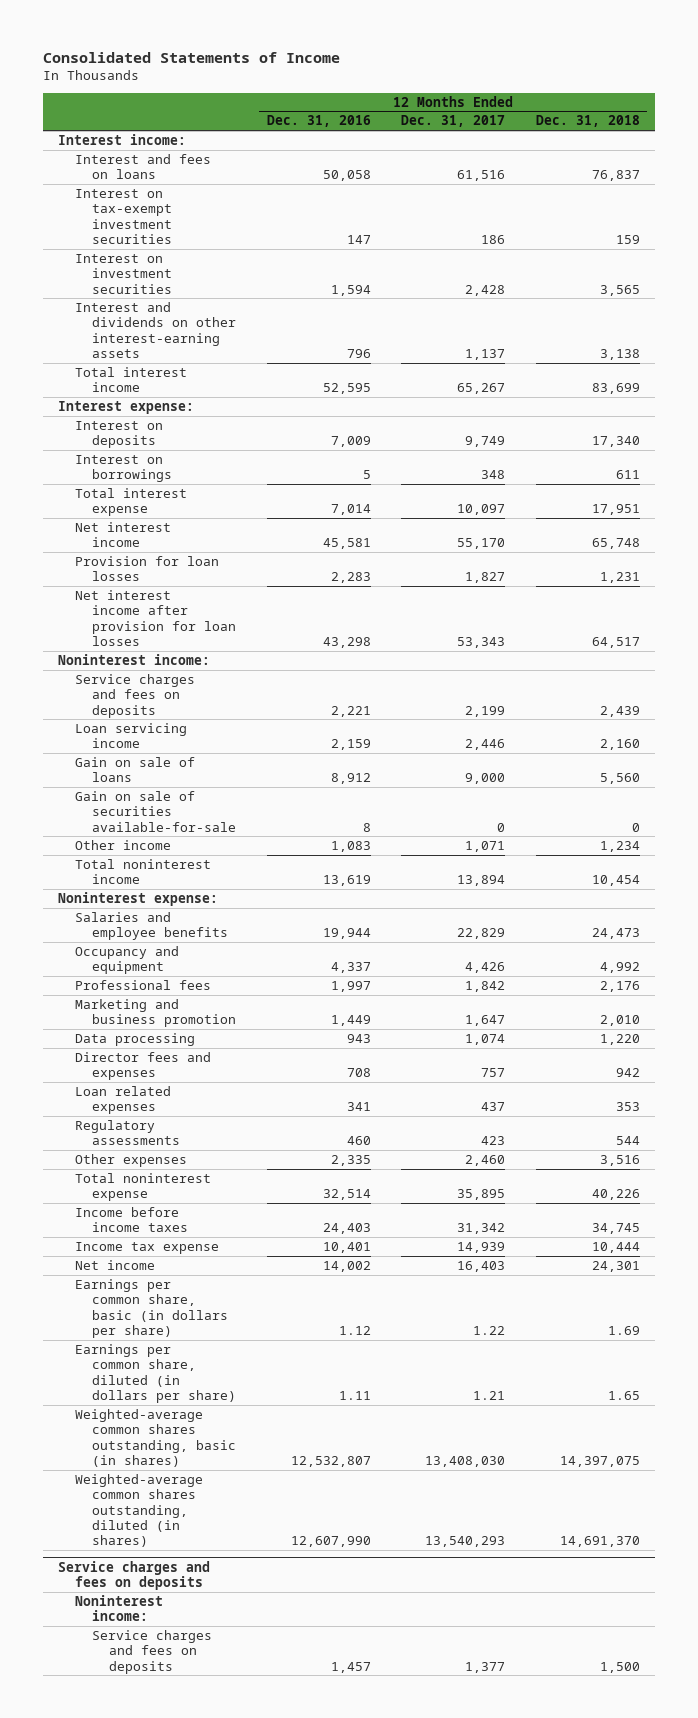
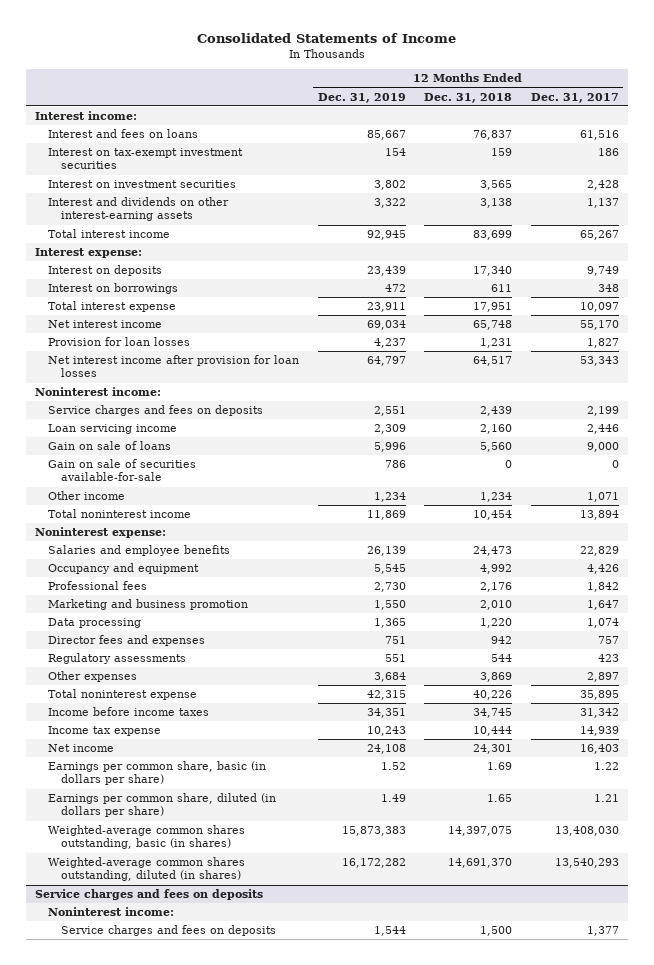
- | 12 Months Ended Dec. 31, 2016 | 12 Months Ended Dec. 31, 2017 | 12 Months Ended Dec. 31, 2018
+ | 12 Months Ended Dec. 31, 2019 | 12 Months Ended Dec. 31, 2018 | 12 Months Ended Dec. 31, 2017
- Loan related expenses | 341 | 437 | 353
- Other expenses | 2,335 | 2,460 | 3,516
+ Other expenses | 3,684 | 3,869 | 2,897

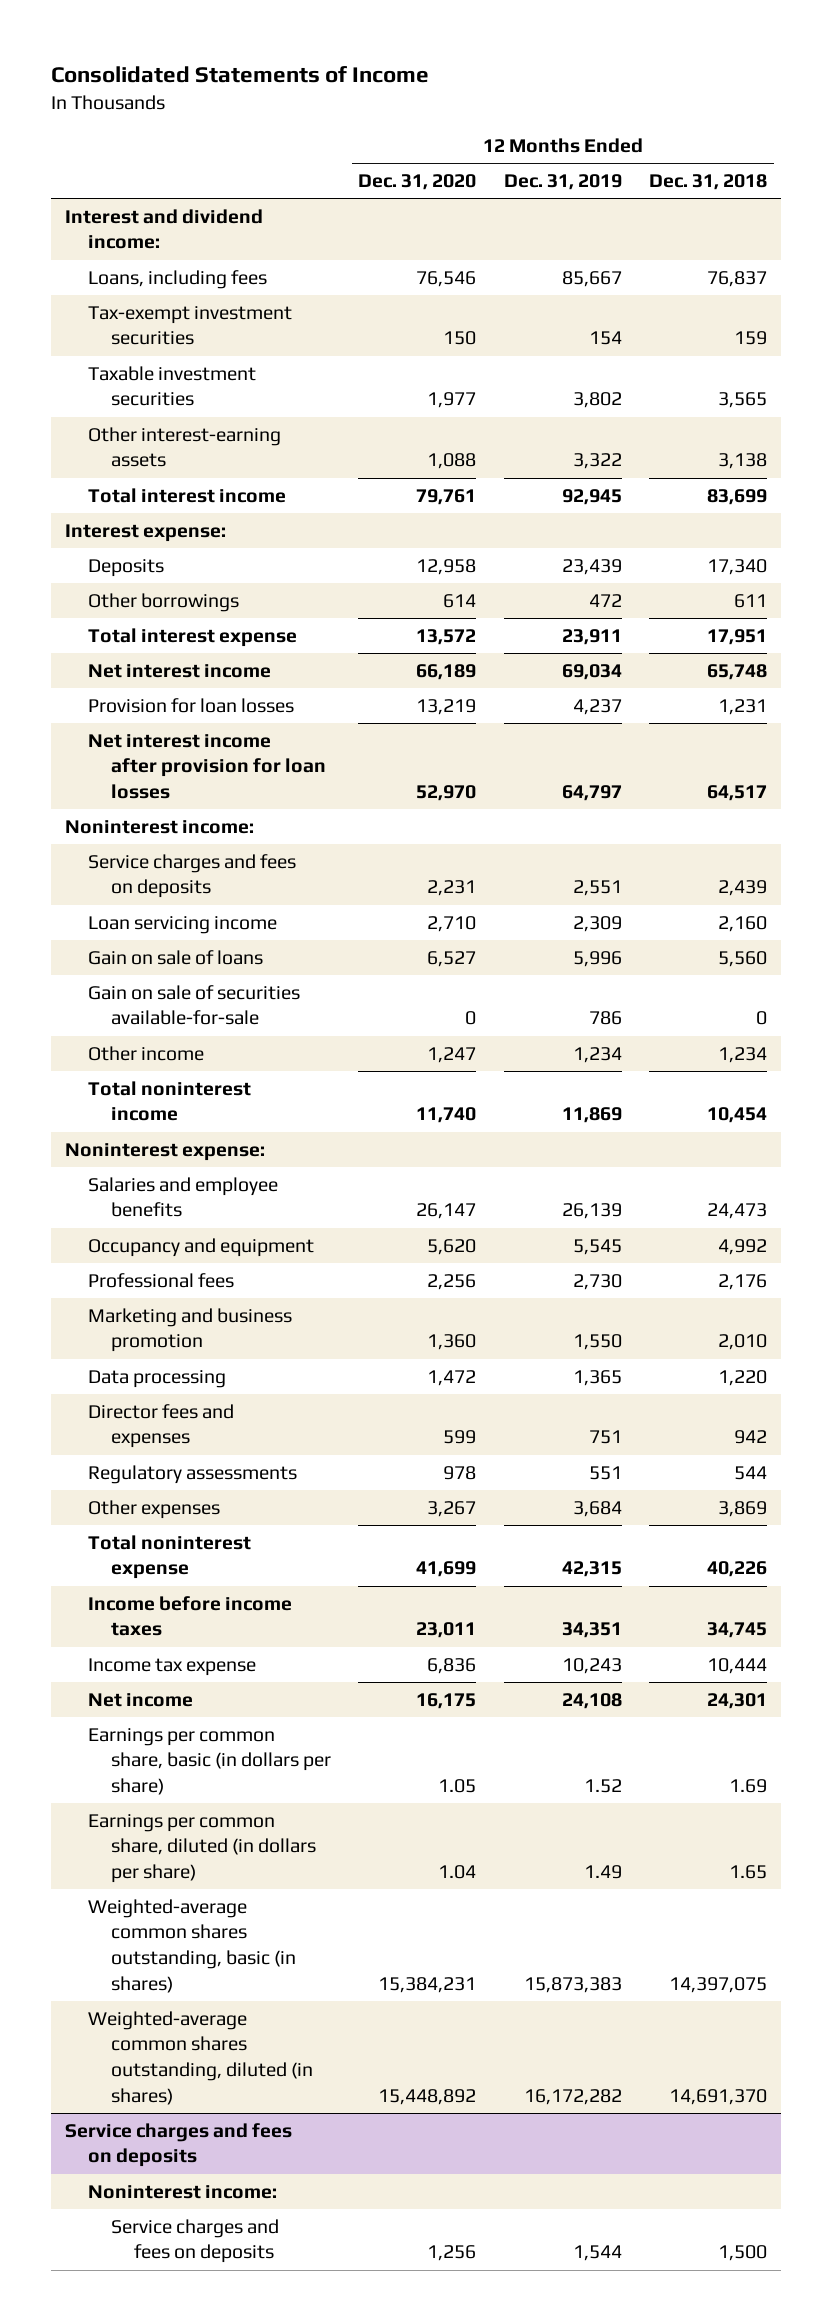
- | 12 Months Ended Dec. 31, 2019 | 12 Months Ended Dec. 31, 2018 | 12 Months Ended Dec. 31, 2017
+ | 12 Months Ended Dec. 31, 2020 | 12 Months Ended Dec. 31, 2019 | 12 Months Ended Dec. 31, 2018
- Interest income:
- Interest and fees on loans | 85,667 | 76,837 | 61,516
- Interest on tax-exempt investment securities | 154 | 159 | 186
- Interest on investment securities | 3,802 | 3,565 | 2,428
- Interest and dividends on other interest-earning assets | 3,322 | 3,138 | 1,137
+ Interest and dividend income:
+ Loans, including fees | 76,546 | 85,667 | 76,837
+ Tax-exempt investment securities | 150 | 154 | 159
+ Taxable investment securities | 1,977 | 3,802 | 3,565
+ Other interest-earning assets | 1,088 | 3,322 | 3,138
- Interest on deposits | 23,439 | 17,340 | 9,749
- Interest on borrowings | 472 | 611 | 348
+ Deposits | 12,958 | 23,439 | 17,340
+ Other borrowings | 614 | 472 | 611

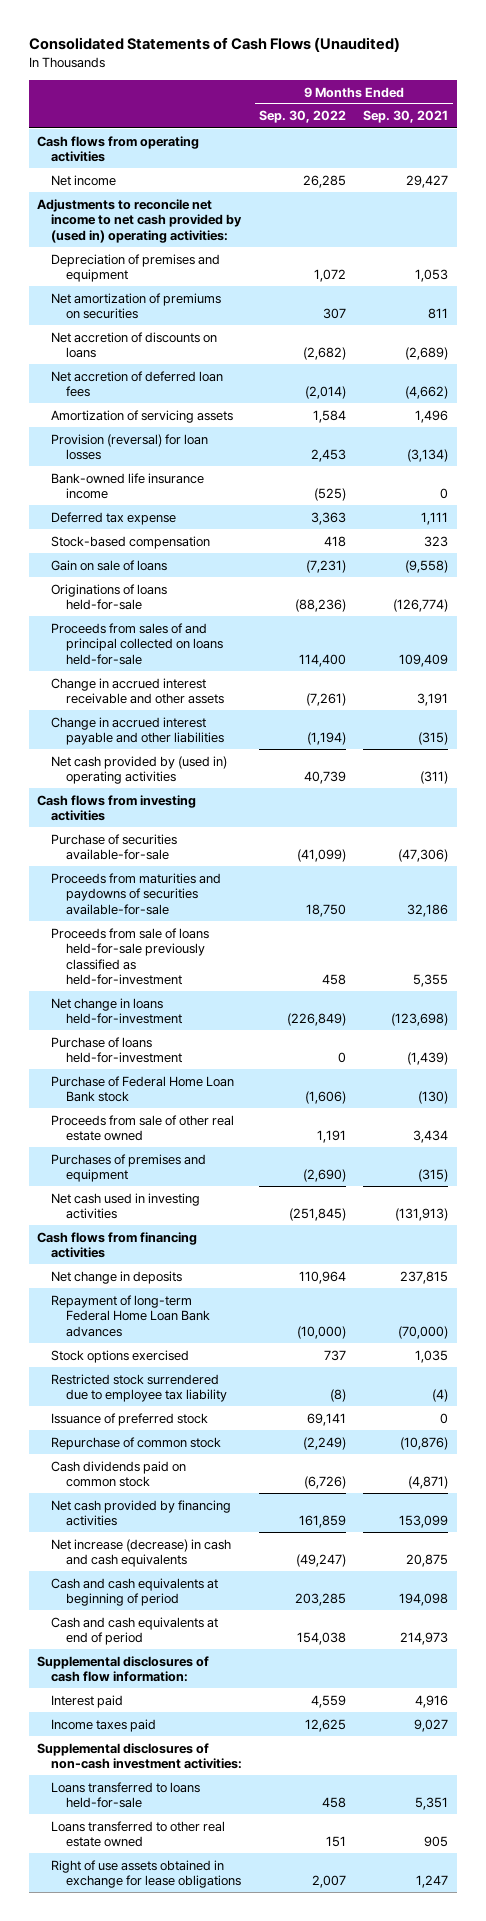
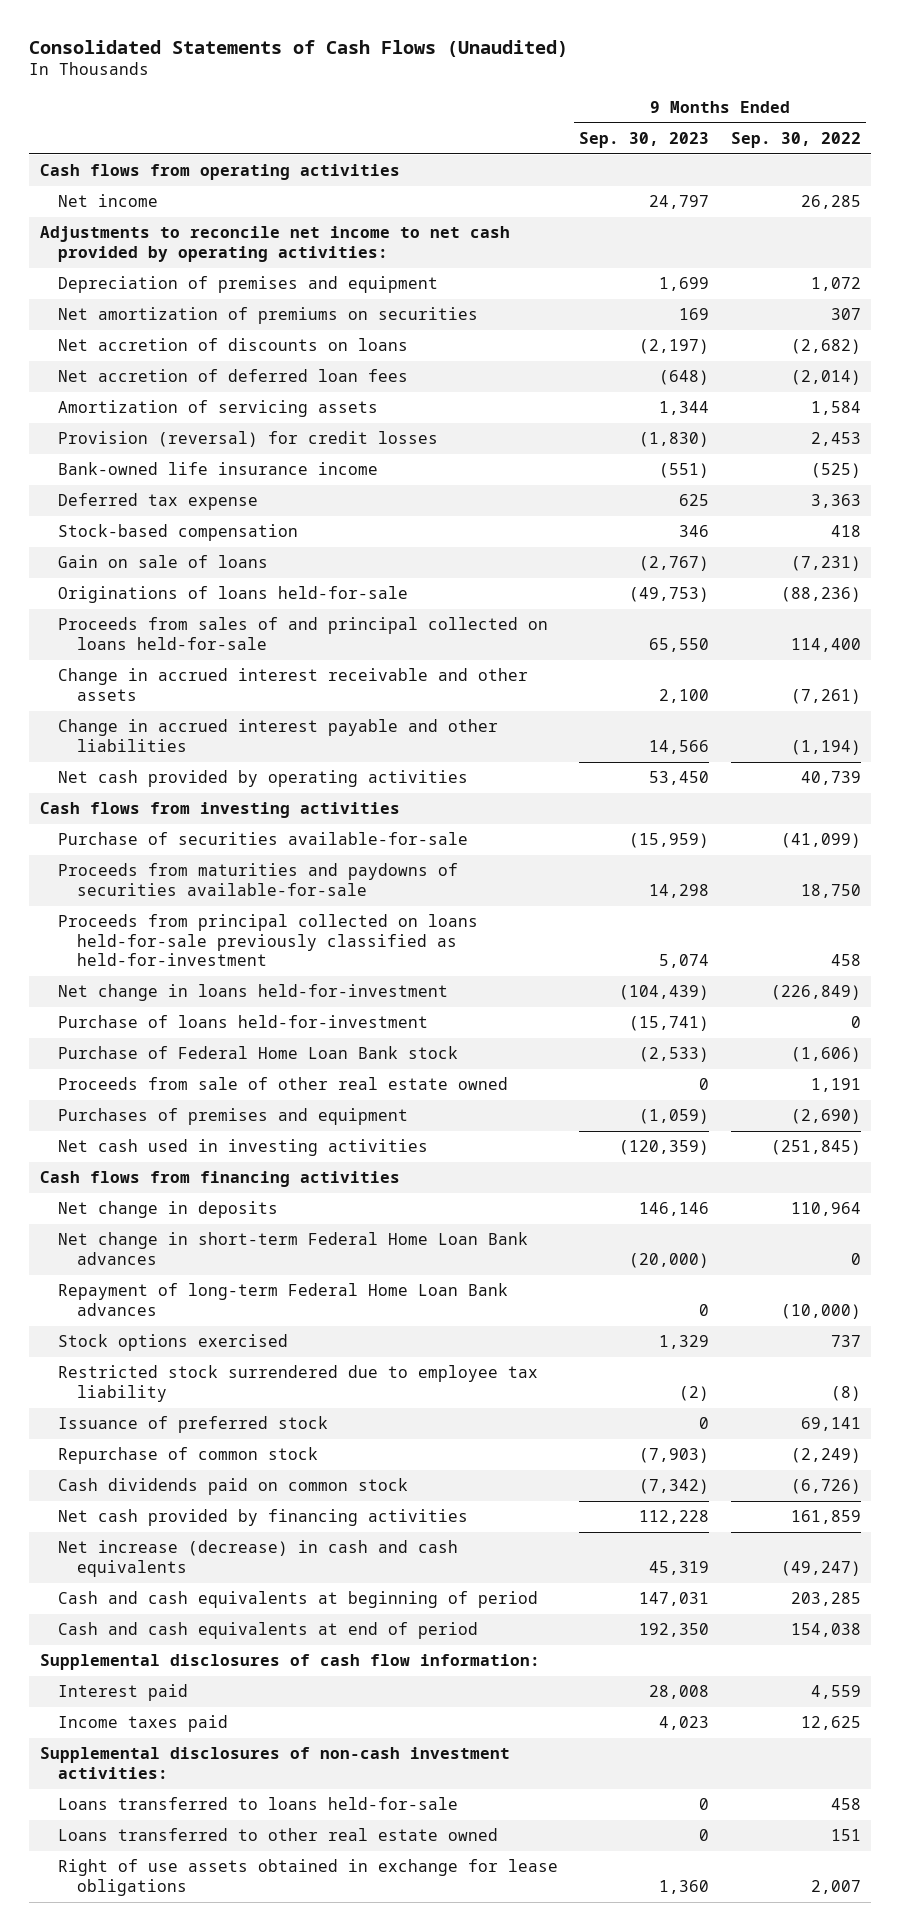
- | 9 Months Ended Sep. 30, 2022 | 9 Months Ended Sep. 30, 2021
+ | 9 Months Ended Sep. 30, 2023 | 9 Months Ended Sep. 30, 2022
- Adjustments to reconcile net income to net cash provided by (used in) operating activities:
+ Adjustments to reconcile net income to net cash provided by operating activities:
- Provision (reversal) for loan losses | 2,453 | (3,134)
+ Provision (reversal) for credit losses | (1,830) | 2,453
- Net cash provided by (used in) operating activities | 40,739 | (311)
+ Net cash provided by operating activities | 53,450 | 40,739
- Proceeds from sale of loans held-for-sale previously classified as held-for-investment | 458 | 5,355
+ Proceeds from principal collected on loans held-for-sale previously classified as held-for-investment | 5,074 | 458
+ Net change in short-term Federal Home Loan Bank advances | (20,000) | 0

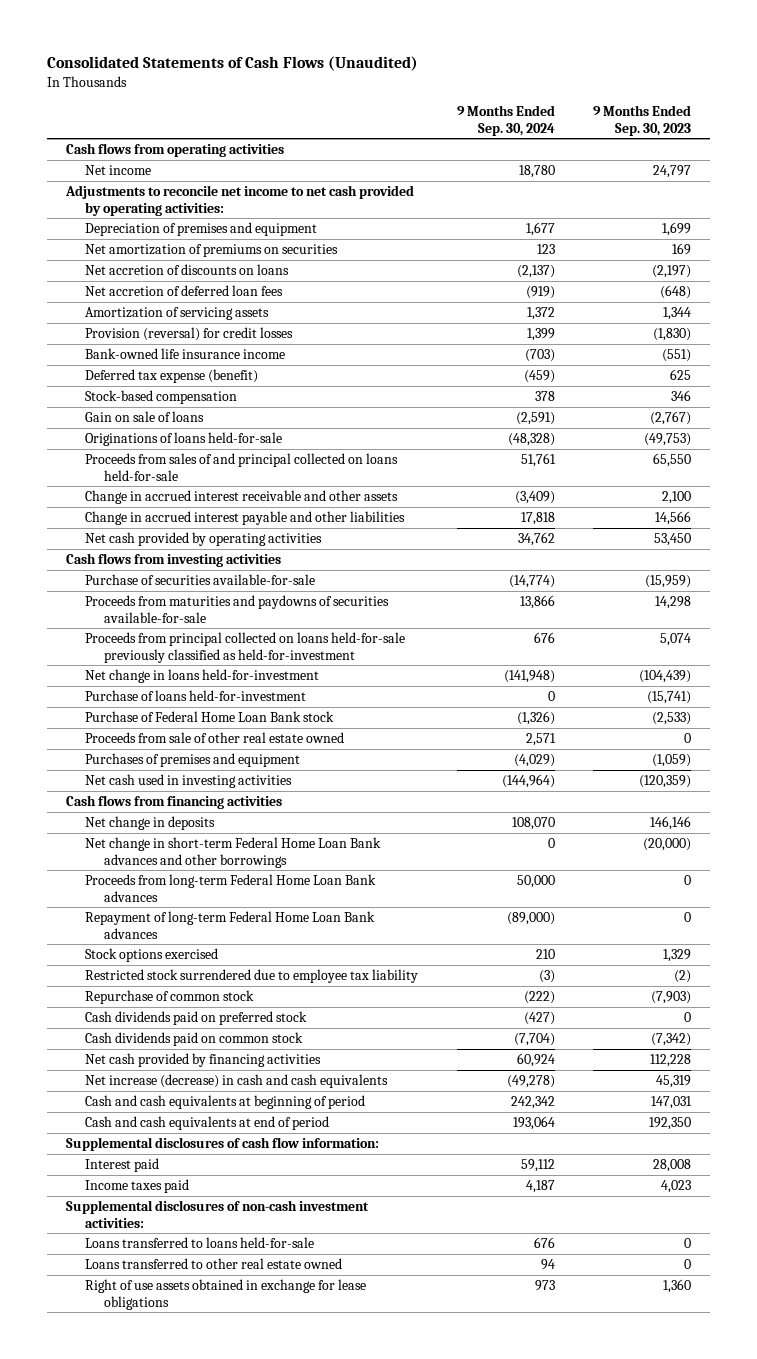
- | 9 Months Ended Sep. 30, 2023 | 9 Months Ended Sep. 30, 2022
+ | 9 Months Ended Sep. 30, 2024 | 9 Months Ended Sep. 30, 2023
- Deferred tax expense | 625 | 3,363
+ Deferred tax expense (benefit) | (459) | 625
- Net change in short-term Federal Home Loan Bank advances | (20,000) | 0
+ Net change in short-term Federal Home Loan Bank advances and other borrowings | 0 | (20,000)
+ Proceeds from long-term Federal Home Loan Bank advances | 50,000 | 0
- Issuance of preferred stock | 0 | 69,141
+ Cash dividends paid on preferred stock | (427) | 0

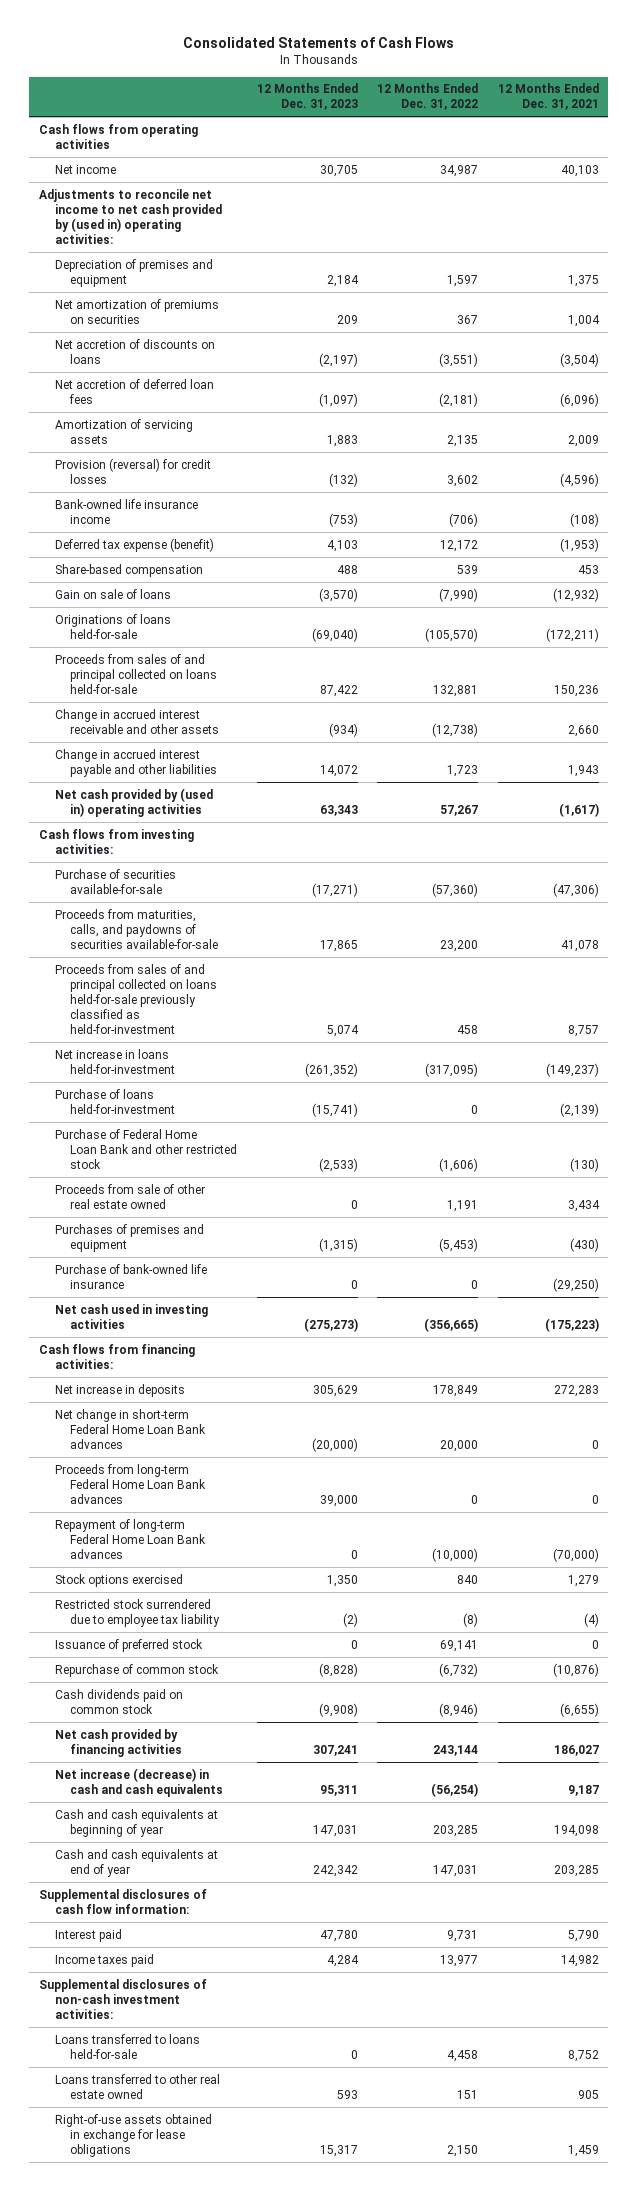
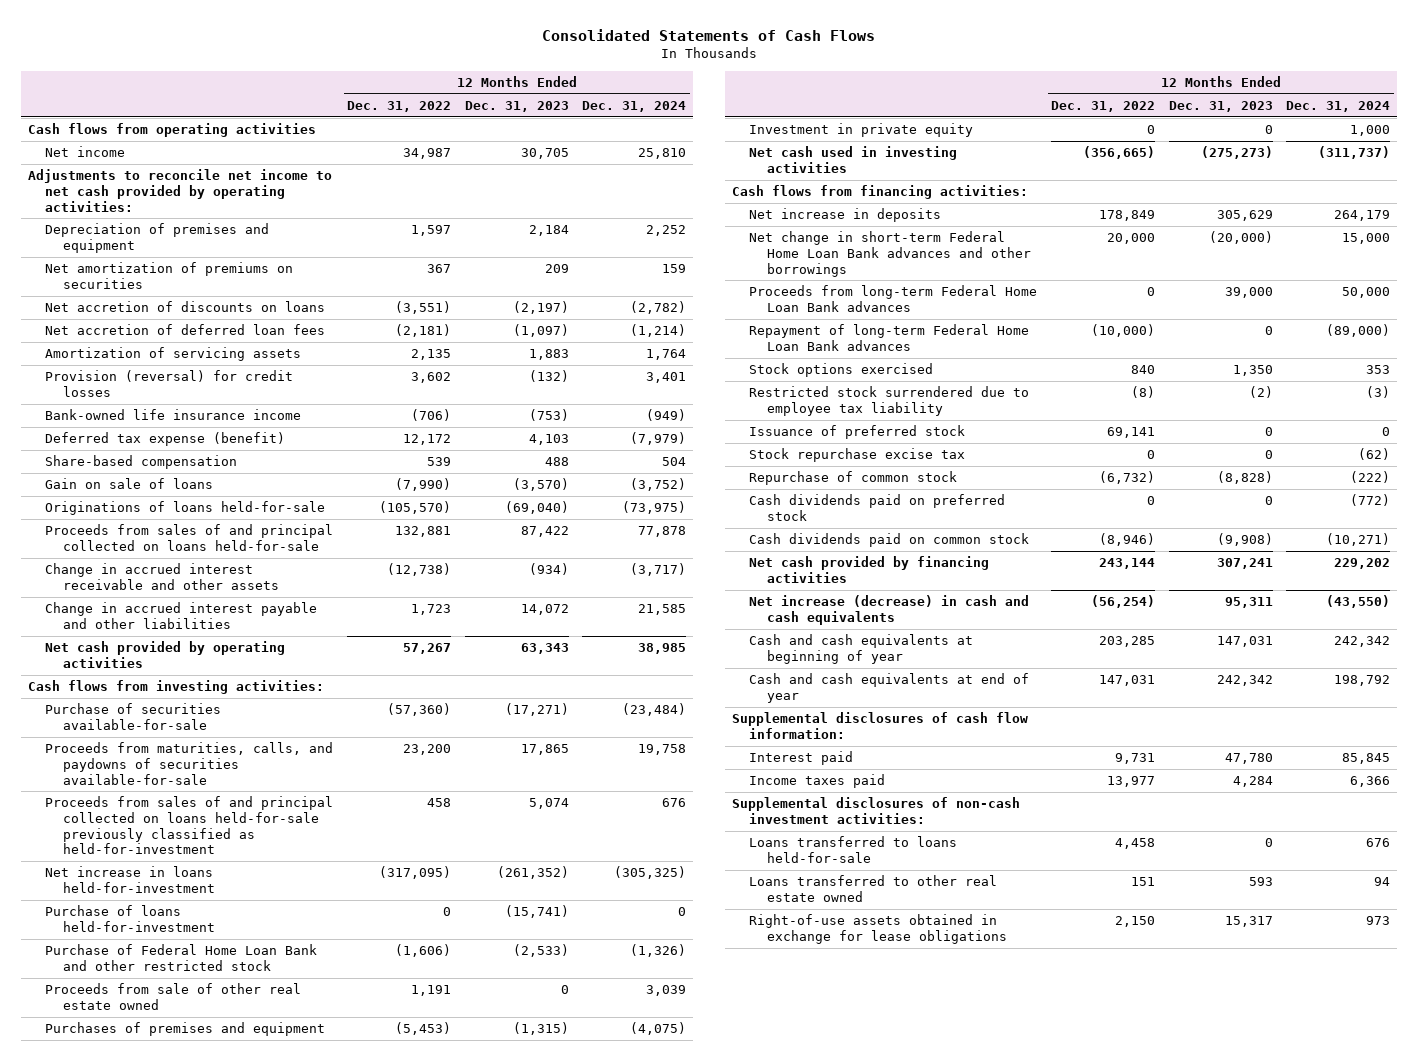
- | 12 Months Ended Dec. 31, 2023 | 12 Months Ended Dec. 31, 2022 | 12 Months Ended Dec. 31, 2021
+ | 12 Months Ended Dec. 31, 2022 | 12 Months Ended Dec. 31, 2023 | 12 Months Ended Dec. 31, 2024
- Adjustments to reconcile net income to net cash provided by (used in) operating activities:
+ Adjustments to reconcile net income to net cash provided by operating activities:
- Net cash provided by (used in) operating activities | 63,343 | 57,267 | (1,617)
+ Net cash provided by operating activities | 57,267 | 63,343 | 38,985
- Purchase of bank-owned life insurance | 0 | 0 | (29,250)
+ Investment in private equity | 0 | 0 | 1,000
- Net change in short-term Federal Home Loan Bank advances | (20,000) | 20,000 | 0
+ Net change in short-term Federal Home Loan Bank advances and other borrowings | 20,000 | (20,000) | 15,000
+ Stock repurchase excise tax | 0 | 0 | (62)
+ Cash dividends paid on preferred stock | 0 | 0 | (772)

